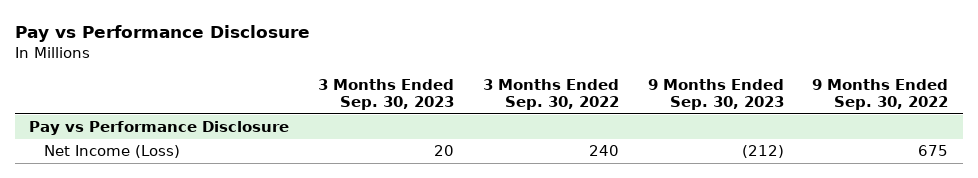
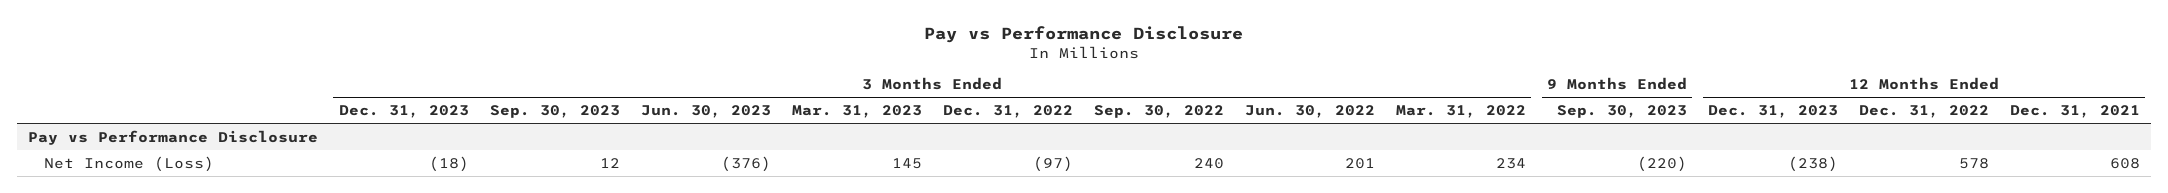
- | 3 Months Ended Sep. 30, 2023 | 3 Months Ended Sep. 30, 2022 | 9 Months Ended Sep. 30, 2023 | 9 Months Ended Sep. 30, 2022
+ | 3 Months Ended Dec. 31, 2023 | 3 Months Ended Sep. 30, 2023 | 3 Months Ended Jun. 30, 2023 | 3 Months Ended Mar. 31, 2023 | 3 Months Ended Dec. 31, 2022 | 3 Months Ended Sep. 30, 2022 | 3 Months Ended Jun. 30, 2022 | 3 Months Ended Mar. 31, 2022 | 9 Months Ended Sep. 30, 2023 | 12 Months Ended Dec. 31, 2023 | 12 Months Ended Dec. 31, 2022 | 12 Months Ended Dec. 31, 2021
- Net Income (Loss) | 20 | 240 | (212) | 675
+ Net Income (Loss) | (18) | 12 | (376) | 145 | (97) | 240 | 201 | 234 | (220) | (238) | 578 | 608

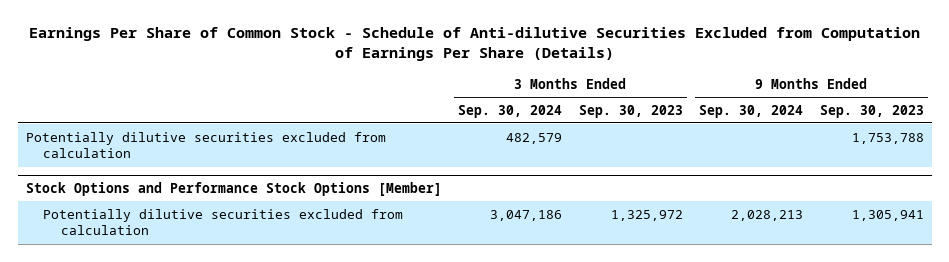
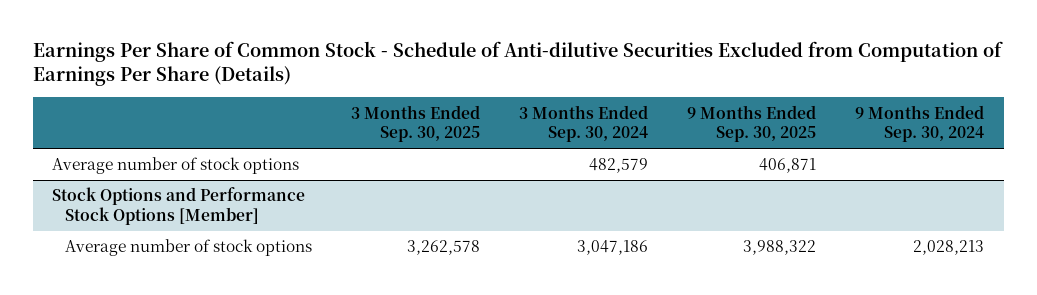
- | 3 Months Ended Sep. 30, 2024 | 3 Months Ended Sep. 30, 2023 | 9 Months Ended Sep. 30, 2024 | 9 Months Ended Sep. 30, 2023
+ | 3 Months Ended Sep. 30, 2025 | 3 Months Ended Sep. 30, 2024 | 9 Months Ended Sep. 30, 2025 | 9 Months Ended Sep. 30, 2024
- Potentially dilutive securities excluded from calculation | 482,579 | | | 1,753,788
+ Average number of stock options | | 482,579 | 406,871 |
@ Stock Options and Performance Stock Options [Member]
- Potentially dilutive securities excluded from calculation | 3,047,186 | 1,325,972 | 2,028,213 | 1,305,941
+ Average number of stock options | 3,262,578 | 3,047,186 | 3,988,322 | 2,028,213

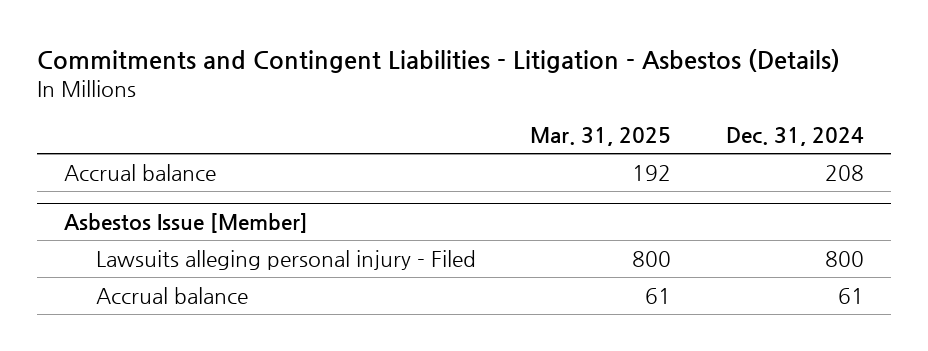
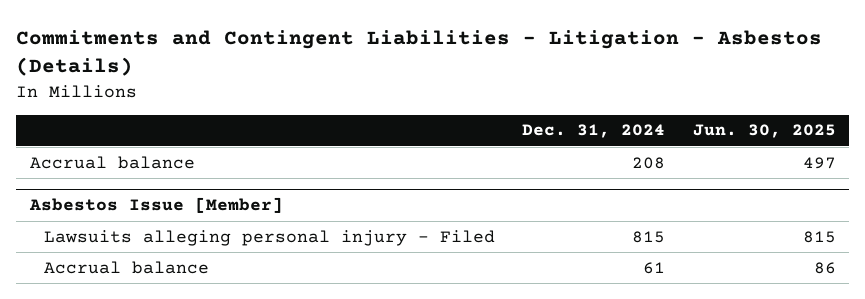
- | Mar. 31, 2025 | Dec. 31, 2024
+ | Dec. 31, 2024 | Jun. 30, 2025
@ Asbestos Issue [Member]
- Lawsuits alleging personal injury - Filed | 800 | 800
+ Lawsuits alleging personal injury - Filed | 815 | 815

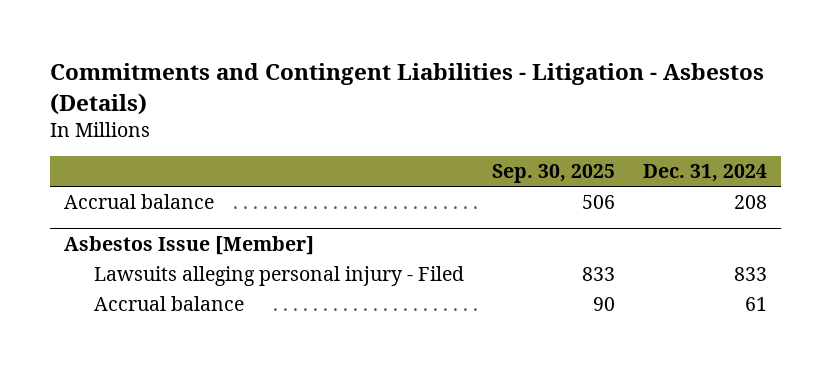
- | Dec. 31, 2024 | Jun. 30, 2025
+ | Sep. 30, 2025 | Dec. 31, 2024
@ Asbestos Issue [Member]
- Lawsuits alleging personal injury - Filed | 815 | 815
+ Lawsuits alleging personal injury - Filed | 833 | 833

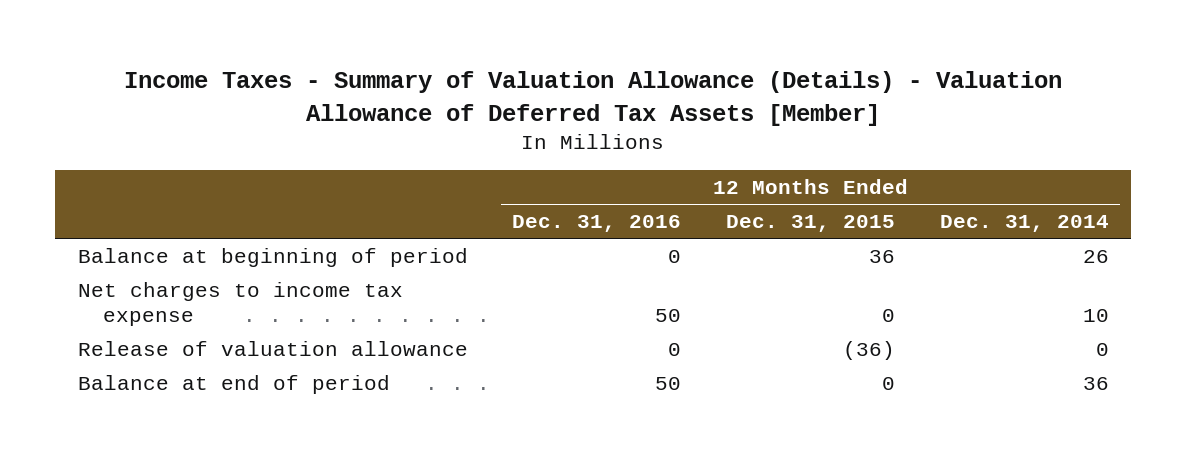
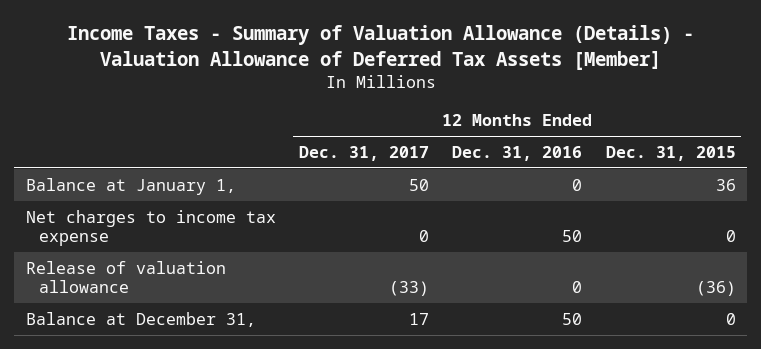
- | 12 Months Ended Dec. 31, 2016 | 12 Months Ended Dec. 31, 2015 | 12 Months Ended Dec. 31, 2014
+ | 12 Months Ended Dec. 31, 2017 | 12 Months Ended Dec. 31, 2016 | 12 Months Ended Dec. 31, 2015
- Balance at beginning of period | 0 | 36 | 26
+ Balance at January 1, | 50 | 0 | 36
- Balance at end of period | 50 | 0 | 36
+ Balance at December 31, | 17 | 50 | 0

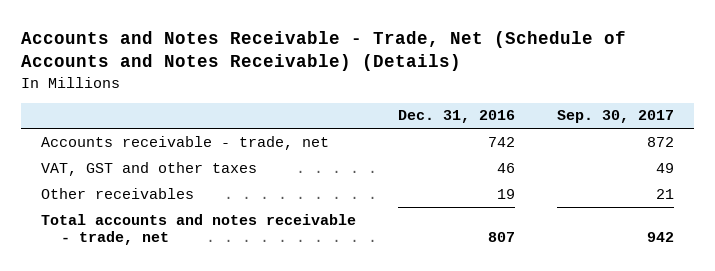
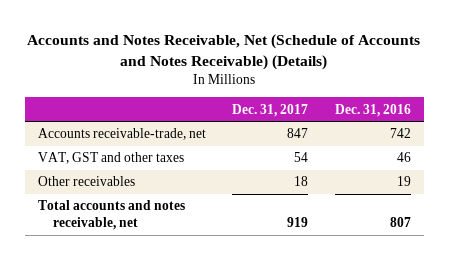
- Accounts and Notes Receivable - Trade, Net (Schedule of Accounts and Notes Receivable) (Details)
+ Accounts and Notes Receivable, Net (Schedule of Accounts and Notes Receivable) (Details)
- | Dec. 31, 2016 | Sep. 30, 2017
+ | Dec. 31, 2017 | Dec. 31, 2016
- Accounts receivable - trade, net | 742 | 872
+ Accounts receivable-trade, net | 847 | 742
- Total accounts and notes receivable - trade, net | 807 | 942
+ Total accounts and notes receivable, net | 919 | 807

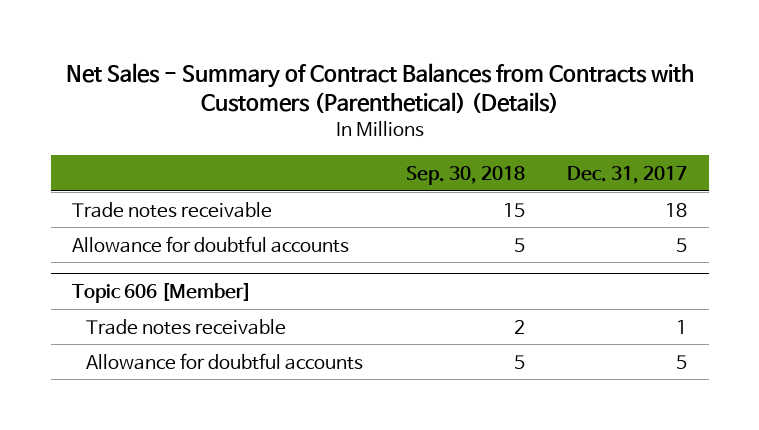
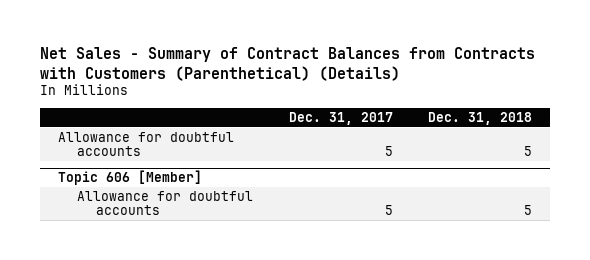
- | Sep. 30, 2018 | Dec. 31, 2017
+ | Dec. 31, 2017 | Dec. 31, 2018
- Trade notes receivable | 15 | 18
@ Topic 606 [Member]
- Trade notes receivable | 2 | 1

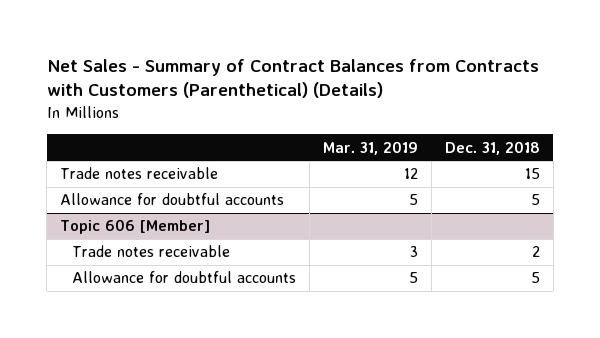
- | Dec. 31, 2017 | Dec. 31, 2018
+ | Mar. 31, 2019 | Dec. 31, 2018
+ Trade notes receivable | 12 | 15
@ Topic 606 [Member]
+ Trade notes receivable | 3 | 2

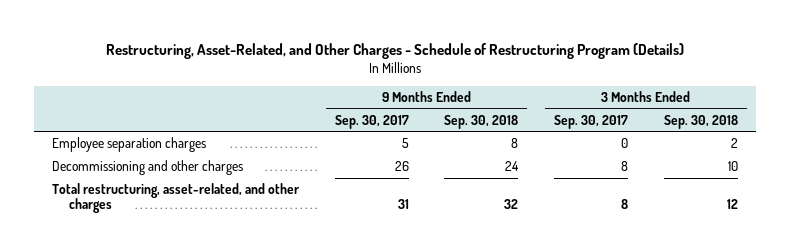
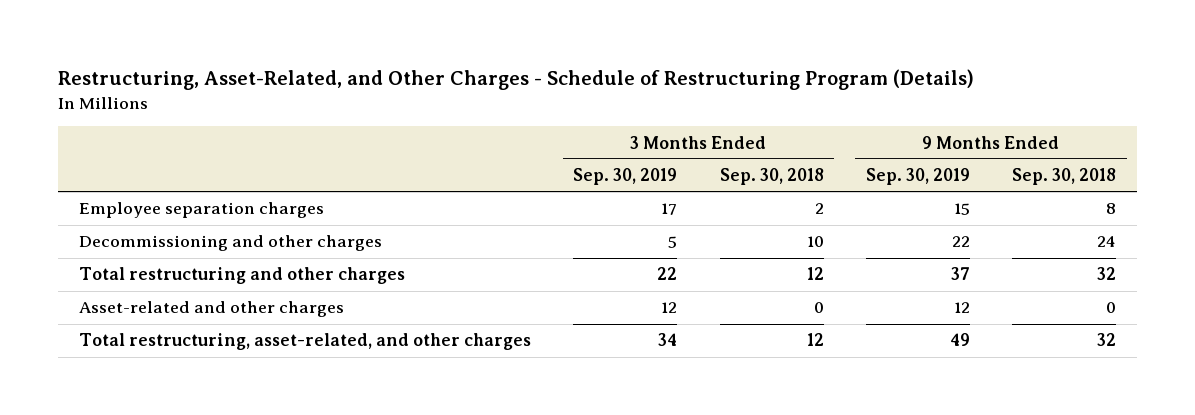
- | 9 Months Ended Sep. 30, 2017 | 9 Months Ended Sep. 30, 2018 | 3 Months Ended Sep. 30, 2017 | 3 Months Ended Sep. 30, 2018
+ | 3 Months Ended Sep. 30, 2019 | 3 Months Ended Sep. 30, 2018 | 9 Months Ended Sep. 30, 2019 | 9 Months Ended Sep. 30, 2018
+ Total restructuring and other charges | 22 | 12 | 37 | 32
+ Asset-related and other charges | 12 | 0 | 12 | 0

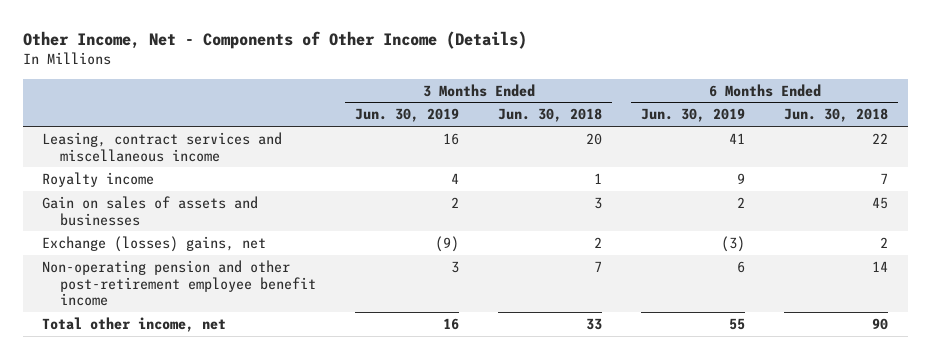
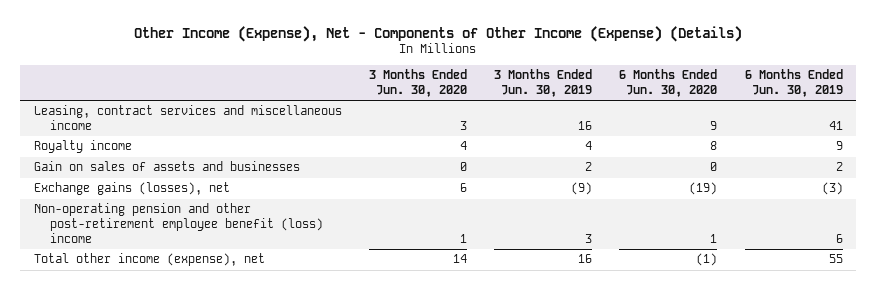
- Other Income, Net - Components of Other Income (Details)
+ Other Income (Expense), Net - Components of Other Income (Expense) (Details)
- | 3 Months Ended Jun. 30, 2019 | 3 Months Ended Jun. 30, 2018 | 6 Months Ended Jun. 30, 2019 | 6 Months Ended Jun. 30, 2018
+ | 3 Months Ended Jun. 30, 2020 | 3 Months Ended Jun. 30, 2019 | 6 Months Ended Jun. 30, 2020 | 6 Months Ended Jun. 30, 2019
- Exchange (losses) gains, net | (9) | 2 | (3) | 2
- Non-operating pension and other post-retirement employee benefit income | 3 | 7 | 6 | 14
- Total other income, net | 16 | 33 | 55 | 90
+ Exchange gains (losses), net | 6 | (9) | (19) | (3)
+ Non-operating pension and other post-retirement employee benefit (loss) income | 1 | 3 | 1 | 6
+ Total other income (expense), net | 14 | 16 | (1) | 55

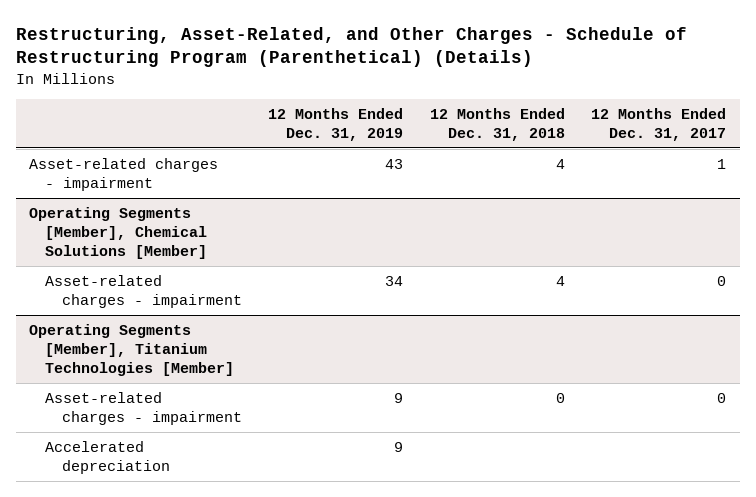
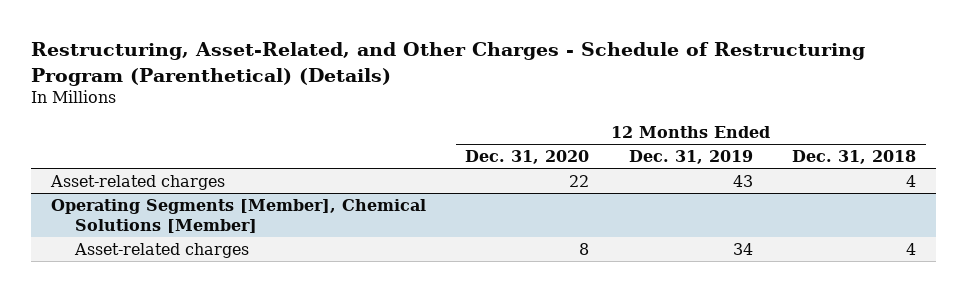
- | 12 Months Ended Dec. 31, 2019 | 12 Months Ended Dec. 31, 2018 | 12 Months Ended Dec. 31, 2017
+ | 12 Months Ended Dec. 31, 2020 | 12 Months Ended Dec. 31, 2019 | 12 Months Ended Dec. 31, 2018
- Asset-related charges - impairment | 43 | 4 | 1
+ Asset-related charges | 22 | 43 | 4
@ Operating Segments [Member], Chemical Solutions [Member]
- Asset-related charges - impairment | 34 | 4 | 0
- Operating Segments [Member], Titanium Technologies [Member]
- Asset-related charges - impairment | 9 | 0 | 0
- Accelerated depreciation | 9 | |
@ Operating Segments [Member], Chemical Solutions [Member]
+ Asset-related charges | 8 | 34 | 4

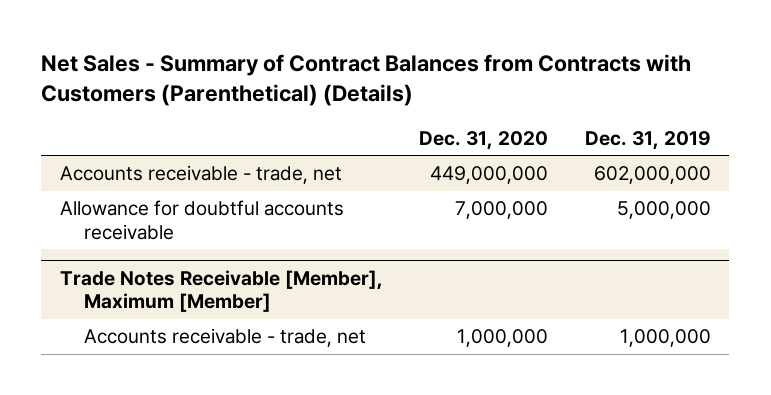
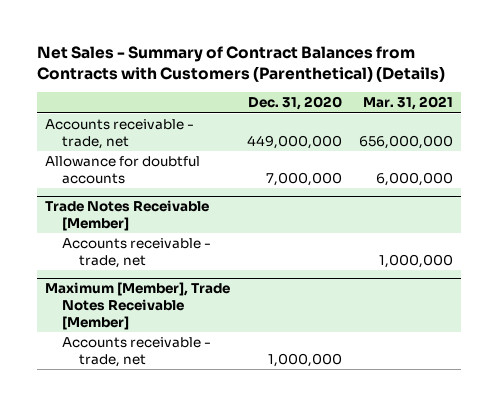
- | Dec. 31, 2020 | Dec. 31, 2019
+ | Dec. 31, 2020 | Mar. 31, 2021
- Allowance for doubtful accounts receivable | 7,000,000 | 5,000,000
- Trade Notes Receivable [Member], Maximum [Member]
+ Allowance for doubtful accounts | 7,000,000 | 6,000,000
+ Trade Notes Receivable [Member]
+ Accounts receivable - trade, net | | 1,000,000
+ Maximum [Member], Trade Notes Receivable [Member]

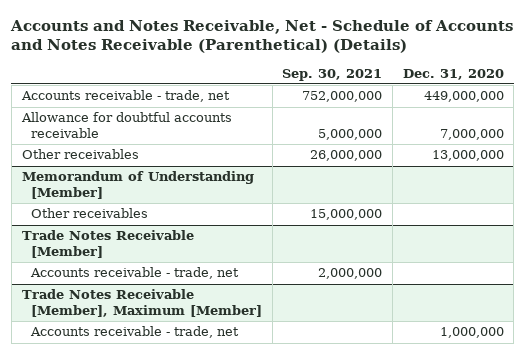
- Net Sales - Summary of Contract Balances from Contracts with Customers (Parenthetical) (Details)
+ Accounts and Notes Receivable, Net - Schedule of Accounts and Notes Receivable (Parenthetical) (Details)
- | Dec. 31, 2020 | Mar. 31, 2021
+ | Sep. 30, 2021 | Dec. 31, 2020
- Allowance for doubtful accounts | 7,000,000 | 6,000,000
+ Allowance for doubtful accounts receivable | 5,000,000 | 7,000,000
+ Other receivables | 26,000,000 | 13,000,000
+ Memorandum of Understanding [Member]
+ Other receivables | 15,000,000 |
- Maximum [Member], Trade Notes Receivable [Member]
+ Trade Notes Receivable [Member], Maximum [Member]

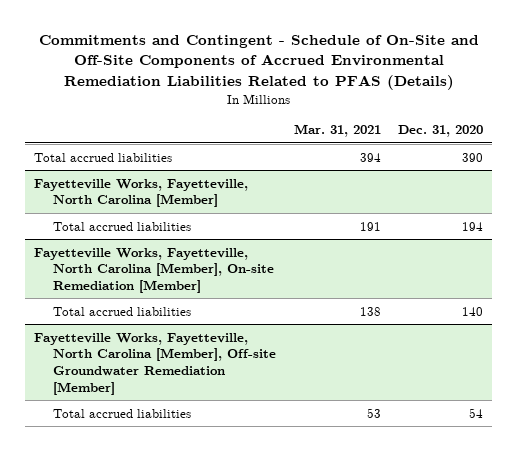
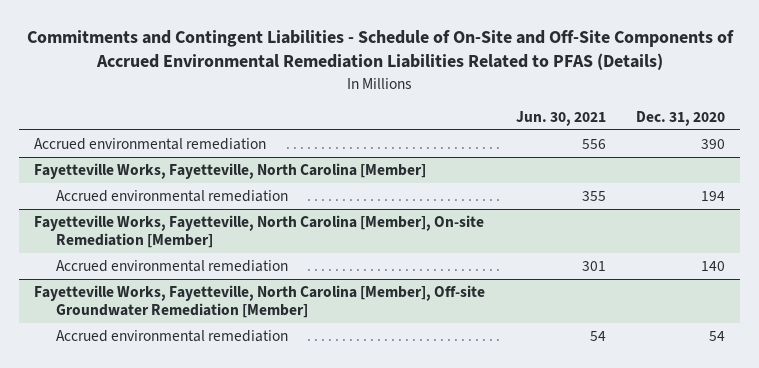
- Commitments and Contingent - Schedule of On-Site and Off-Site Components of Accrued Environmental Remediation Liabilities Related to PFAS (Details)
+ Commitments and Contingent Liabilities - Schedule of On-Site and Off-Site Components of Accrued Environmental Remediation Liabilities Related to PFAS (Details)
- | Mar. 31, 2021 | Dec. 31, 2020
+ | Jun. 30, 2021 | Dec. 31, 2020
- Total accrued liabilities | 394 | 390
+ Accrued environmental remediation | 556 | 390
@ Fayetteville Works, Fayetteville, North Carolina [Member]
- Total accrued liabilities | 191 | 194
+ Accrued environmental remediation | 355 | 194
@ Fayetteville Works, Fayetteville, North Carolina [Member], On-site Remediation [Member]
- Total accrued liabilities | 138 | 140
+ Accrued environmental remediation | 301 | 140
@ Fayetteville Works, Fayetteville, North Carolina [Member], Off-site Groundwater Remediation [Member]
- Total accrued liabilities | 53 | 54
+ Accrued environmental remediation | 54 | 54

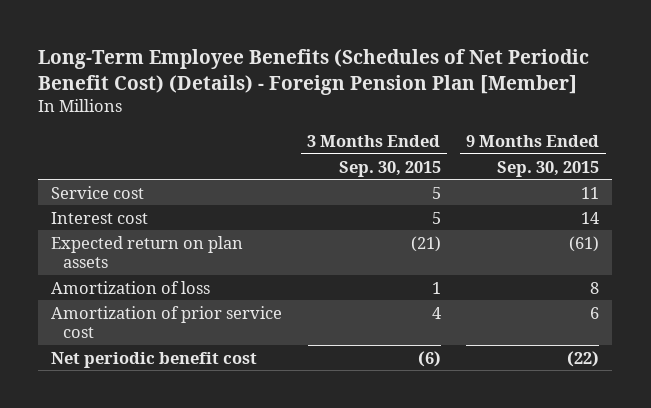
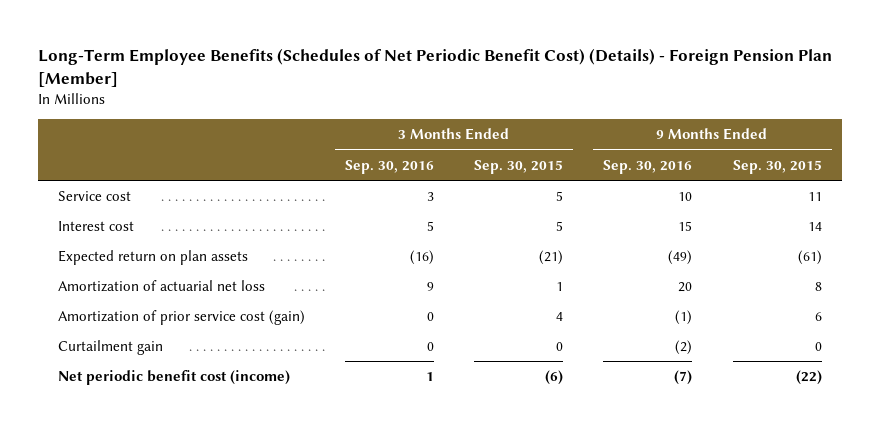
- | 3 Months Ended Sep. 30, 2015 | 9 Months Ended Sep. 30, 2015
+ | 3 Months Ended Sep. 30, 2016 | 3 Months Ended Sep. 30, 2015 | 9 Months Ended Sep. 30, 2016 | 9 Months Ended Sep. 30, 2015
- Amortization of loss | 1 | 8
- Amortization of prior service cost | 4 | 6
- Net periodic benefit cost | (6) | (22)
+ Amortization of actuarial net loss | 9 | 1 | 20 | 8
+ Amortization of prior service cost (gain) | 0 | 4 | (1) | 6
+ Curtailment gain | 0 | 0 | (2) | 0
+ Net periodic benefit cost (income) | 1 | (6) | (7) | (22)

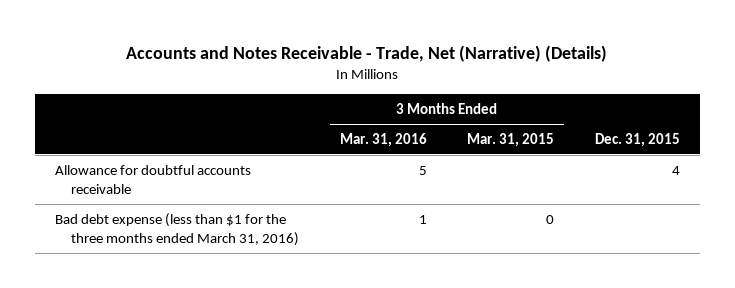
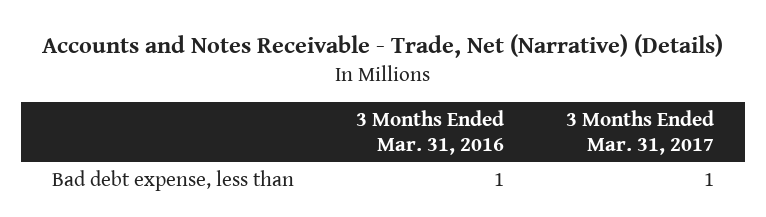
- | 3 Months Ended Mar. 31, 2016 | 3 Months Ended Mar. 31, 2015 | Dec. 31, 2015
+ | 3 Months Ended Mar. 31, 2016 | 3 Months Ended Mar. 31, 2017
- Allowance for doubtful accounts receivable | 5 | | 4
- Bad debt expense (less than $1 for the three months ended March 31, 2016) | 1 | 0 |
+ Bad debt expense, less than | 1 | 1

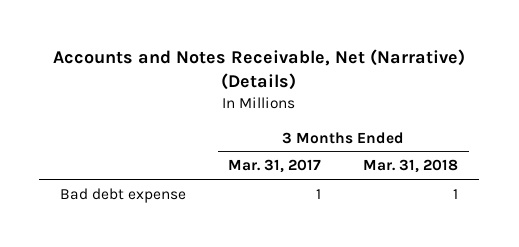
- Accounts and Notes Receivable - Trade, Net (Narrative) (Details)
+ Accounts and Notes Receivable, Net (Narrative) (Details)
- | 3 Months Ended Mar. 31, 2016 | 3 Months Ended Mar. 31, 2017
+ | 3 Months Ended Mar. 31, 2017 | 3 Months Ended Mar. 31, 2018
- Bad debt expense, less than | 1 | 1
+ Bad debt expense | 1 | 1

